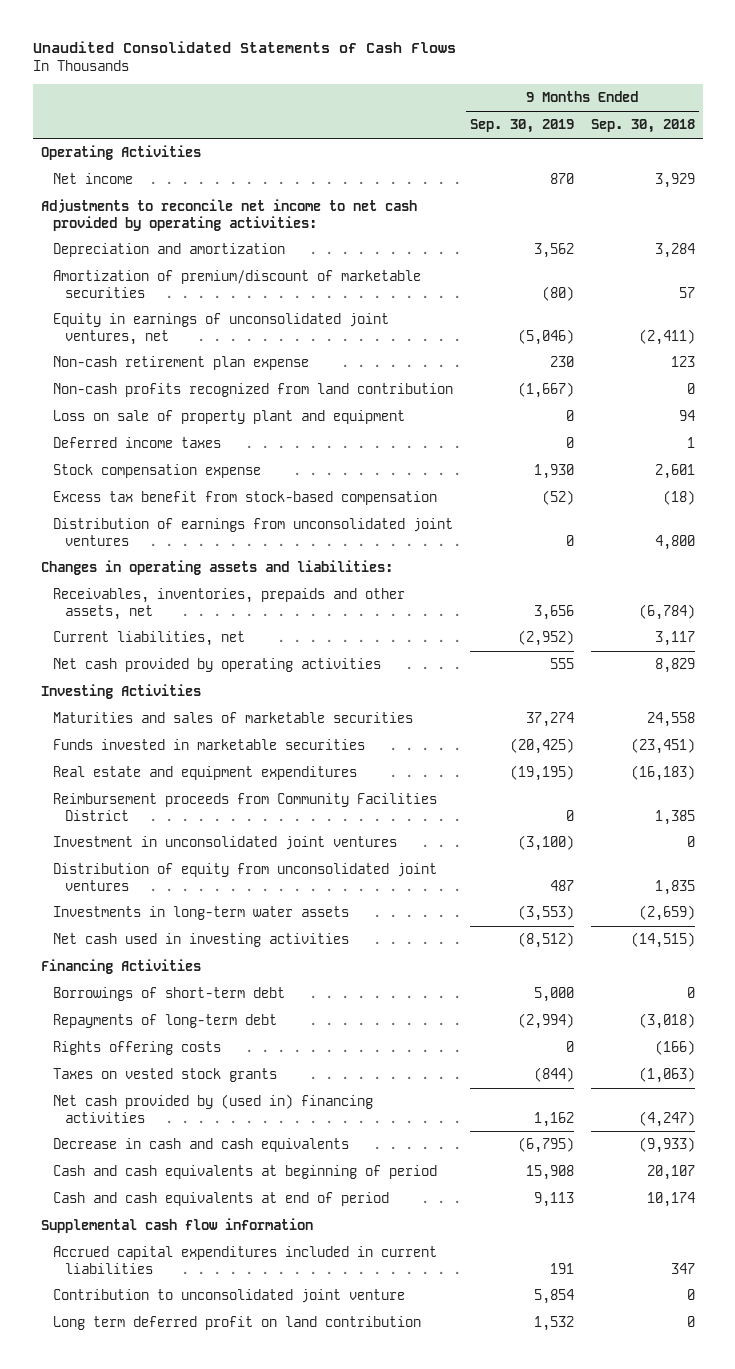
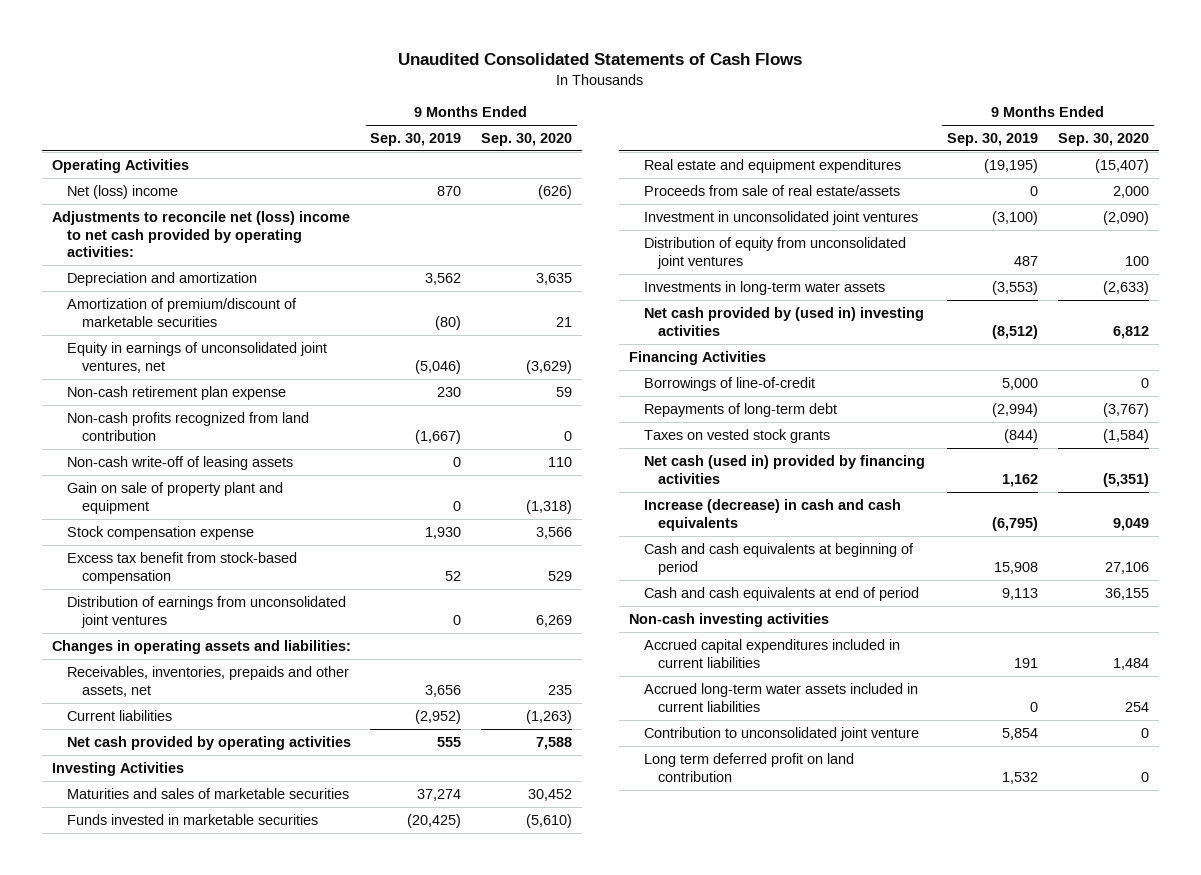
- | 9 Months Ended Sep. 30, 2019 | 9 Months Ended Sep. 30, 2018
+ | 9 Months Ended Sep. 30, 2019 | 9 Months Ended Sep. 30, 2020
- Net income | 870 | 3,929
- Adjustments to reconcile net income to net cash provided by operating activities:
+ Net (loss) income | 870 | (626)
+ Adjustments to reconcile net (loss) income to net cash provided by operating activities:
- Loss on sale of property plant and equipment | 0 | 94
- Deferred income taxes | 0 | 1
+ Non-cash write-off of leasing assets | 0 | 110
+ Gain on sale of property plant and equipment | 0 | (1,318)
- Excess tax benefit from stock-based compensation | (52) | (18)
+ Excess tax benefit from stock-based compensation | 52 | 529
- Current liabilities, net | (2,952) | 3,117
+ Current liabilities | (2,952) | (1,263)
- Reimbursement proceeds from Community Facilities District | 0 | 1,385
+ Proceeds from sale of real estate/assets | 0 | 2,000
- Net cash used in investing activities | (8,512) | (14,515)
+ Net cash provided by (used in) investing activities | (8,512) | 6,812
- Borrowings of short-term debt | 5,000 | 0
+ Borrowings of line-of-credit | 5,000 | 0
- Rights offering costs | 0 | (166)
- Net cash provided by (used in) financing activities | 1,162 | (4,247)
- Decrease in cash and cash equivalents | (6,795) | (9,933)
+ Net cash (used in) provided by financing activities | 1,162 | (5,351)
+ Increase (decrease) in cash and cash equivalents | (6,795) | 9,049
- Supplemental cash flow information
+ Non-cash investing activities
+ Accrued long-term water assets included in current liabilities | 0 | 254

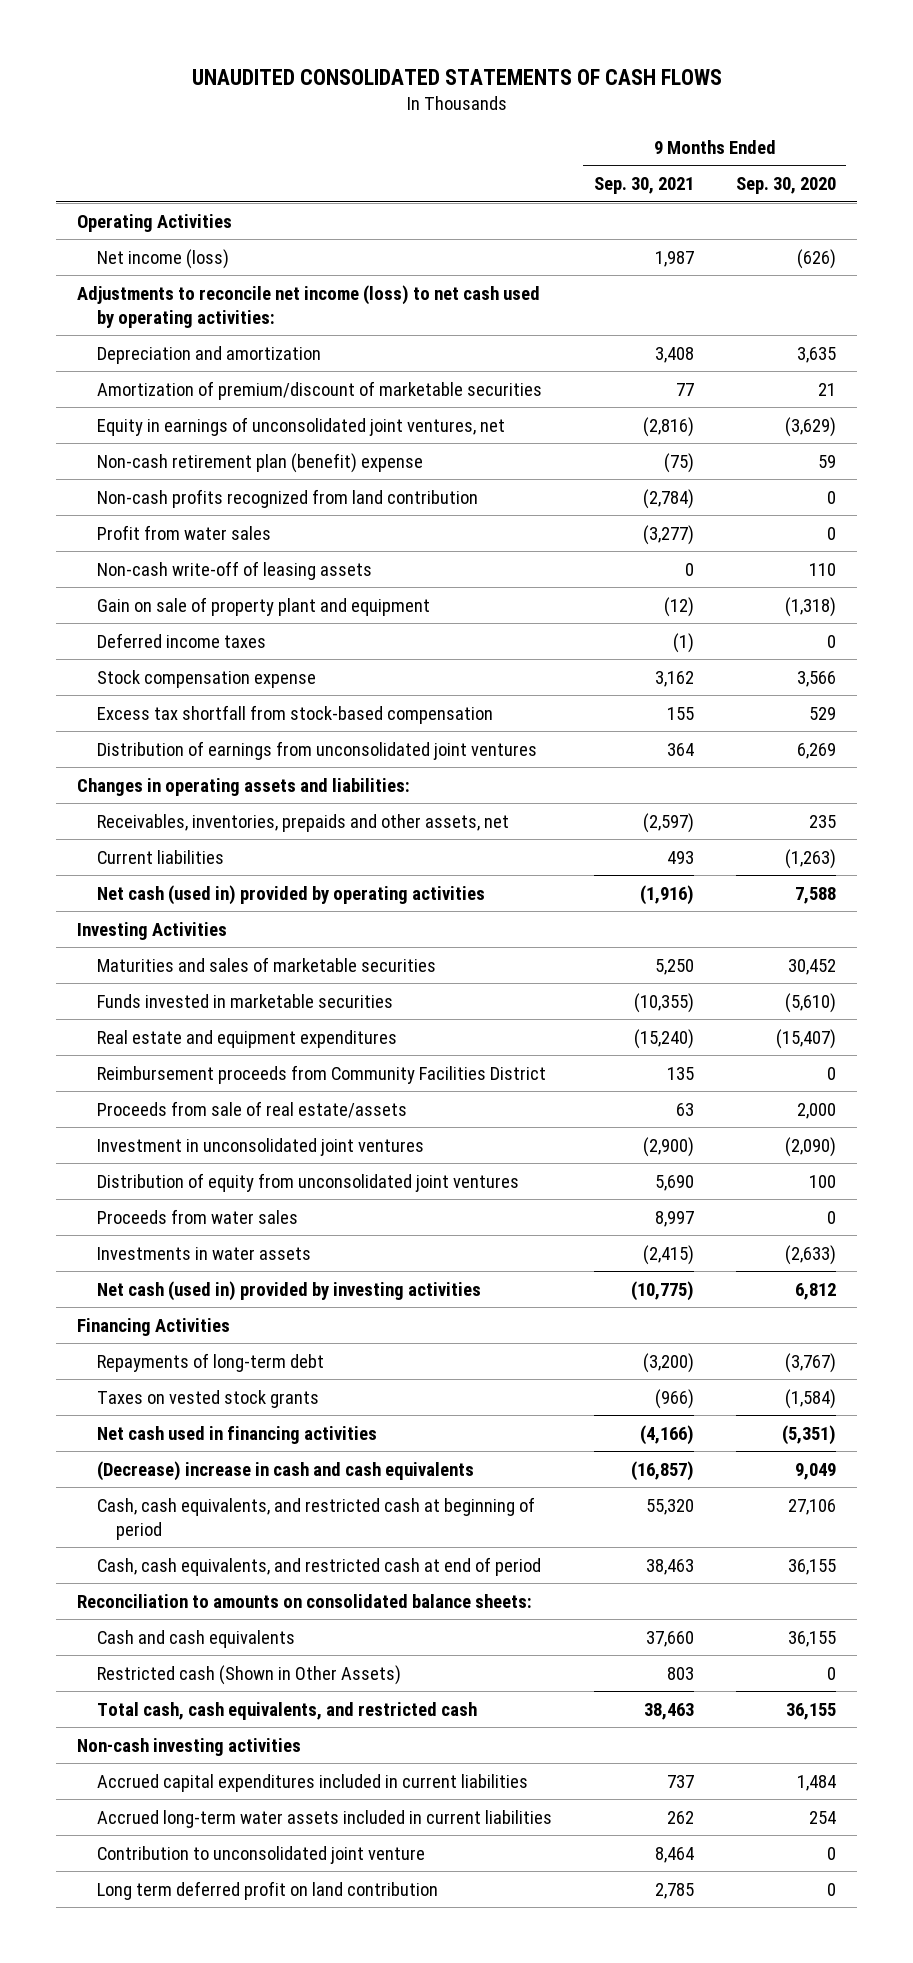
- Unaudited Consolidated Statements of Cash Flows
+ UNAUDITED CONSOLIDATED STATEMENTS OF CASH FLOWS
- | 9 Months Ended Sep. 30, 2019 | 9 Months Ended Sep. 30, 2020
+ | 9 Months Ended Sep. 30, 2021 | 9 Months Ended Sep. 30, 2020
- Net (loss) income | 870 | (626)
- Adjustments to reconcile net (loss) income to net cash provided by operating activities:
+ Net income (loss) | 1,987 | (626)
+ Adjustments to reconcile net income (loss) to net cash used by operating activities:
- Non-cash retirement plan expense | 230 | 59
+ Non-cash retirement plan (benefit) expense | (75) | 59
+ Profit from water sales | (3,277) | 0
+ Deferred income taxes | (1) | 0
- Excess tax benefit from stock-based compensation | 52 | 529
+ Excess tax shortfall from stock-based compensation | 155 | 529
- Net cash provided by operating activities | 555 | 7,588
+ Net cash (used in) provided by operating activities | (1,916) | 7,588
+ Reimbursement proceeds from Community Facilities District | 135 | 0
- Investments in long-term water assets | (3,553) | (2,633)
- Net cash provided by (used in) investing activities | (8,512) | 6,812
+ Proceeds from water sales | 8,997 | 0
+ Investments in water assets | (2,415) | (2,633)
+ Net cash (used in) provided by investing activities | (10,775) | 6,812
- Borrowings of line-of-credit | 5,000 | 0
- Net cash (used in) provided by financing activities | 1,162 | (5,351)
- Increase (decrease) in cash and cash equivalents | (6,795) | 9,049
- Cash and cash equivalents at beginning of period | 15,908 | 27,106
- Cash and cash equivalents at end of period | 9,113 | 36,155
+ Net cash used in financing activities | (4,166) | (5,351)
+ (Decrease) increase in cash and cash equivalents | (16,857) | 9,049
+ Cash, cash equivalents, and restricted cash at beginning of period | 55,320 | 27,106
+ Cash, cash equivalents, and restricted cash at end of period | 38,463 | 36,155
+ Reconciliation to amounts on consolidated balance sheets:
+ Cash and cash equivalents | 37,660 | 36,155
+ Restricted cash (Shown in Other Assets) | 803 | 0
+ Total cash, cash equivalents, and restricted cash | 38,463 | 36,155

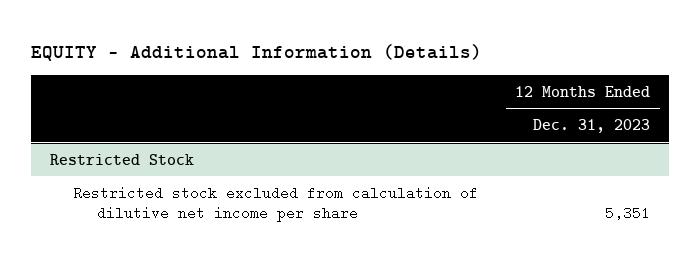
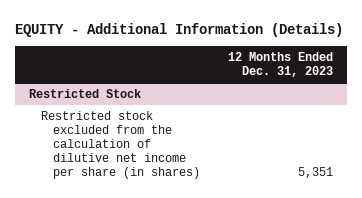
@ Restricted Stock
- Restricted stock excluded from calculation of dilutive net income per share | 5,351
+ Restricted stock excluded from the calculation of dilutive net income per share (in shares) | 5,351

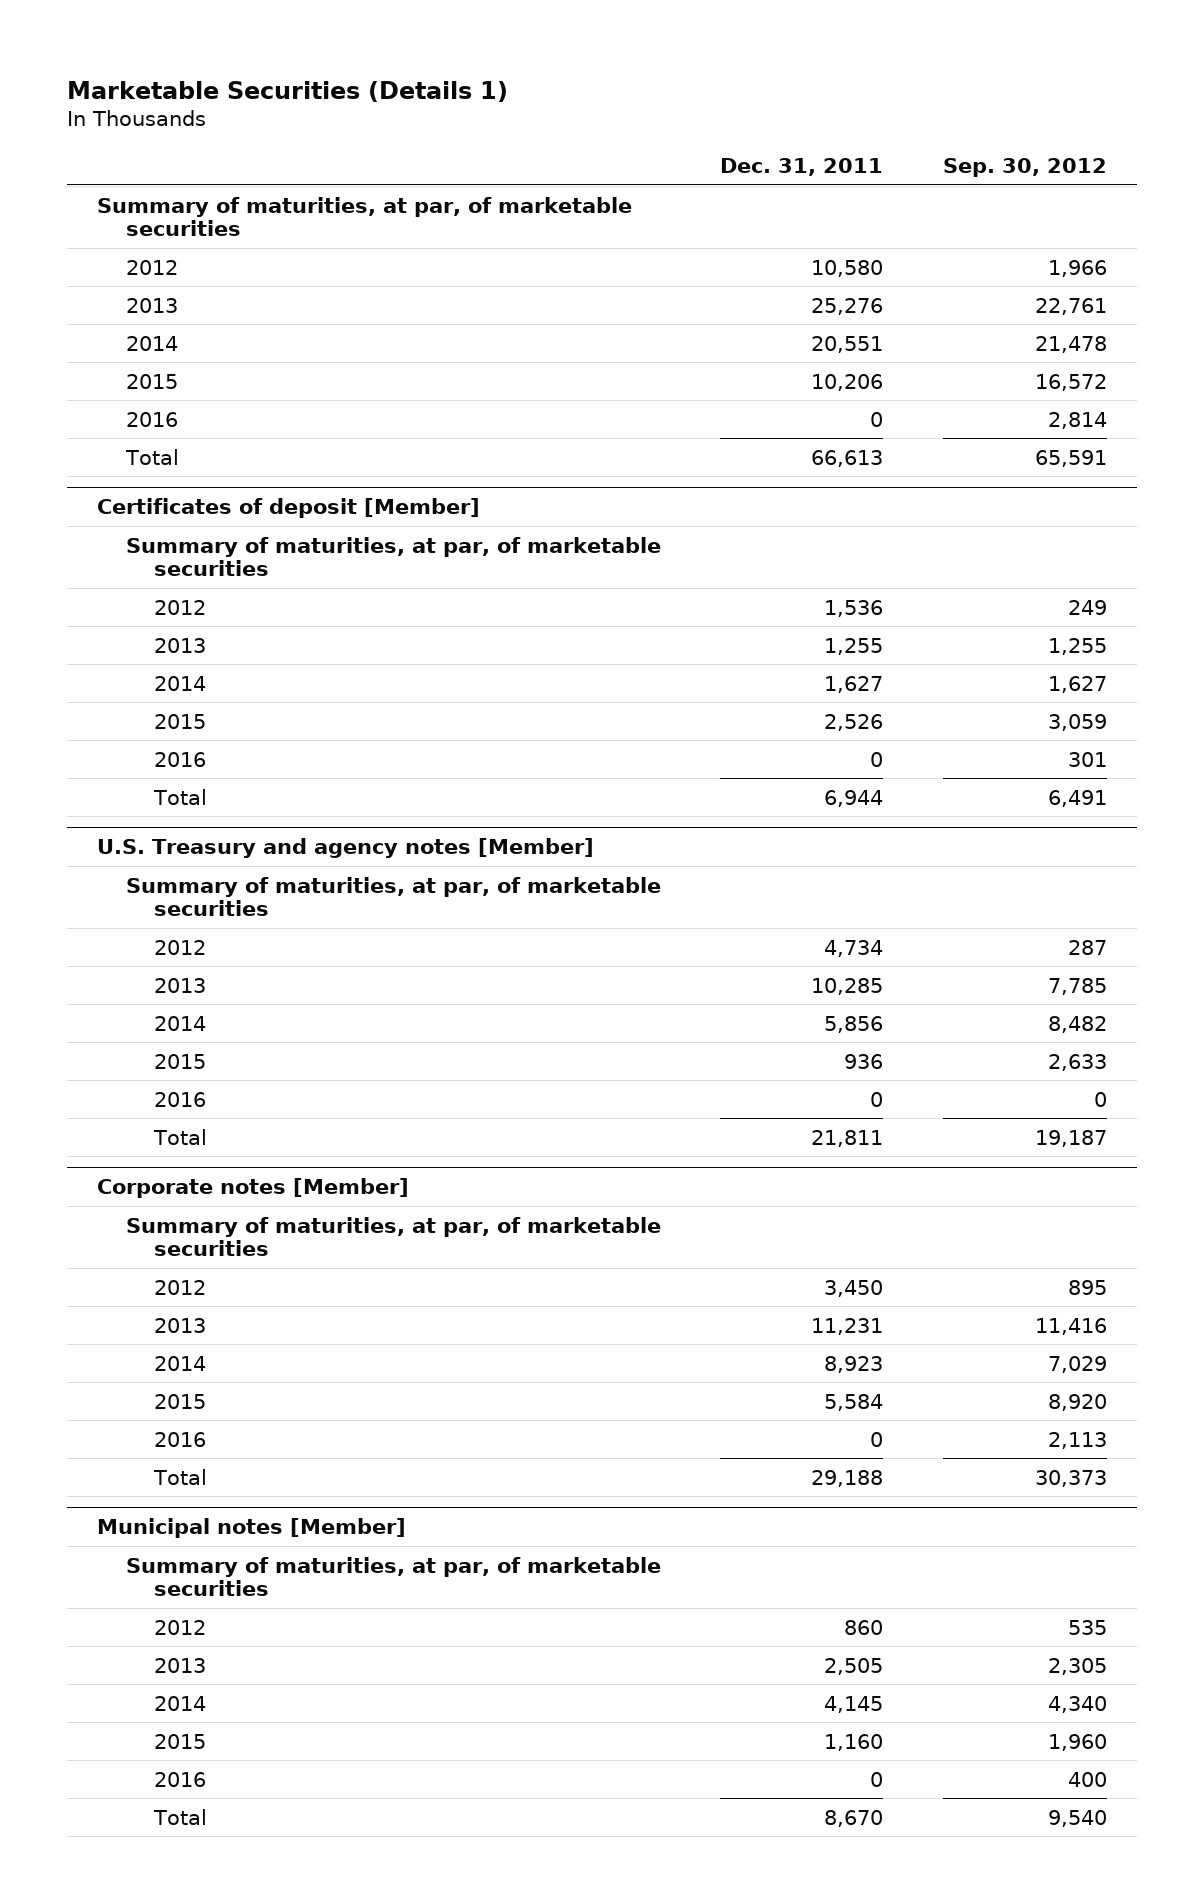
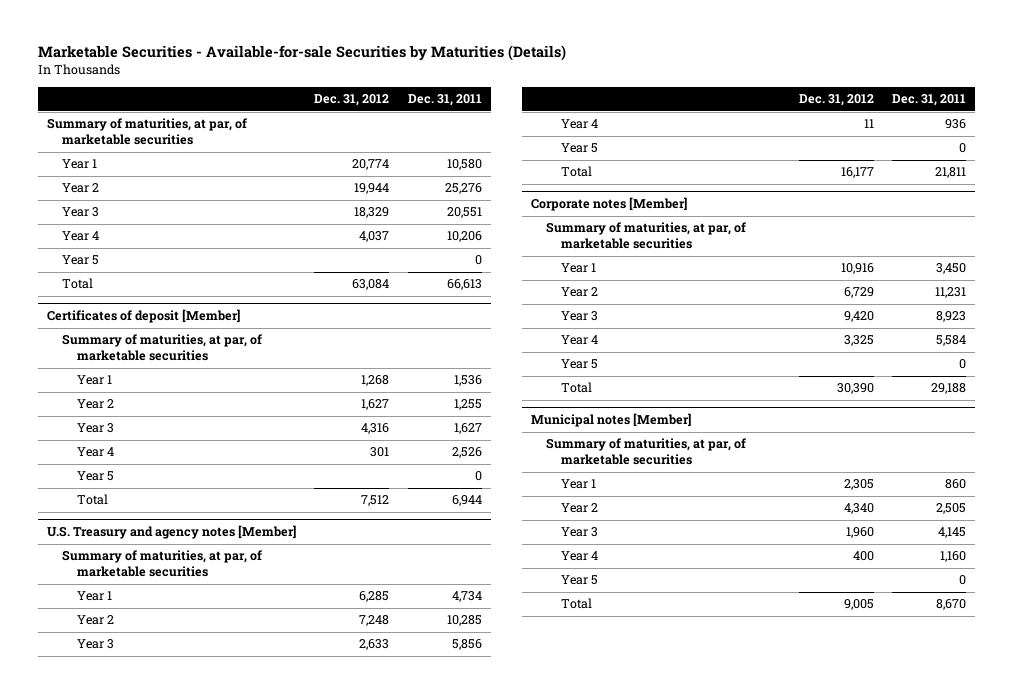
- Marketable Securities (Details 1)
+ Marketable Securities - Available-for-sale Securities by Maturities (Details)
- | Dec. 31, 2011 | Sep. 30, 2012
+ | Dec. 31, 2012 | Dec. 31, 2011
- 2012 | 10,580 | 1,966
- 2013 | 25,276 | 22,761
- 2014 | 20,551 | 21,478
- 2015 | 10,206 | 16,572
- 2016 | 0 | 2,814
+ Year 1 | 20,774 | 10,580
+ Year 2 | 19,944 | 25,276
+ Year 3 | 18,329 | 20,551
+ Year 4 | 4,037 | 10,206
+ Year 5 | | 0
@ Certificates of deposit [Member]
- 2012 | 1,536 | 249
- 2013 | 1,255 | 1,255
- 2014 | 1,627 | 1,627
- 2015 | 2,526 | 3,059
- 2016 | 0 | 301
+ Year 1 | 1,268 | 1,536
+ Year 2 | 1,627 | 1,255
+ Year 3 | 4,316 | 1,627
+ Year 4 | 301 | 2,526
+ Year 5 | | 0
@ U.S. Treasury and agency notes [Member]
- 2012 | 4,734 | 287
- 2013 | 10,285 | 7,785
- 2014 | 5,856 | 8,482
- 2015 | 936 | 2,633
- 2016 | 0 | 0
+ Year 1 | 6,285 | 4,734
+ Year 2 | 7,248 | 10,285
+ Year 3 | 2,633 | 5,856
+ Year 4 | 11 | 936
+ Year 5 | | 0
@ Corporate notes [Member]
- 2012 | 3,450 | 895
- 2013 | 11,231 | 11,416
- 2014 | 8,923 | 7,029
- 2015 | 5,584 | 8,920
- 2016 | 0 | 2,113
+ Year 1 | 10,916 | 3,450
+ Year 2 | 6,729 | 11,231
+ Year 3 | 9,420 | 8,923
+ Year 4 | 3,325 | 5,584
+ Year 5 | | 0
@ Municipal notes [Member]
- 2012 | 860 | 535
- 2013 | 2,505 | 2,305
- 2014 | 4,145 | 4,340
- 2015 | 1,160 | 1,960
- 2016 | 0 | 400
+ Year 1 | 2,305 | 860
+ Year 2 | 4,340 | 2,505
+ Year 3 | 1,960 | 4,145
+ Year 4 | 400 | 1,160
+ Year 5 | | 0

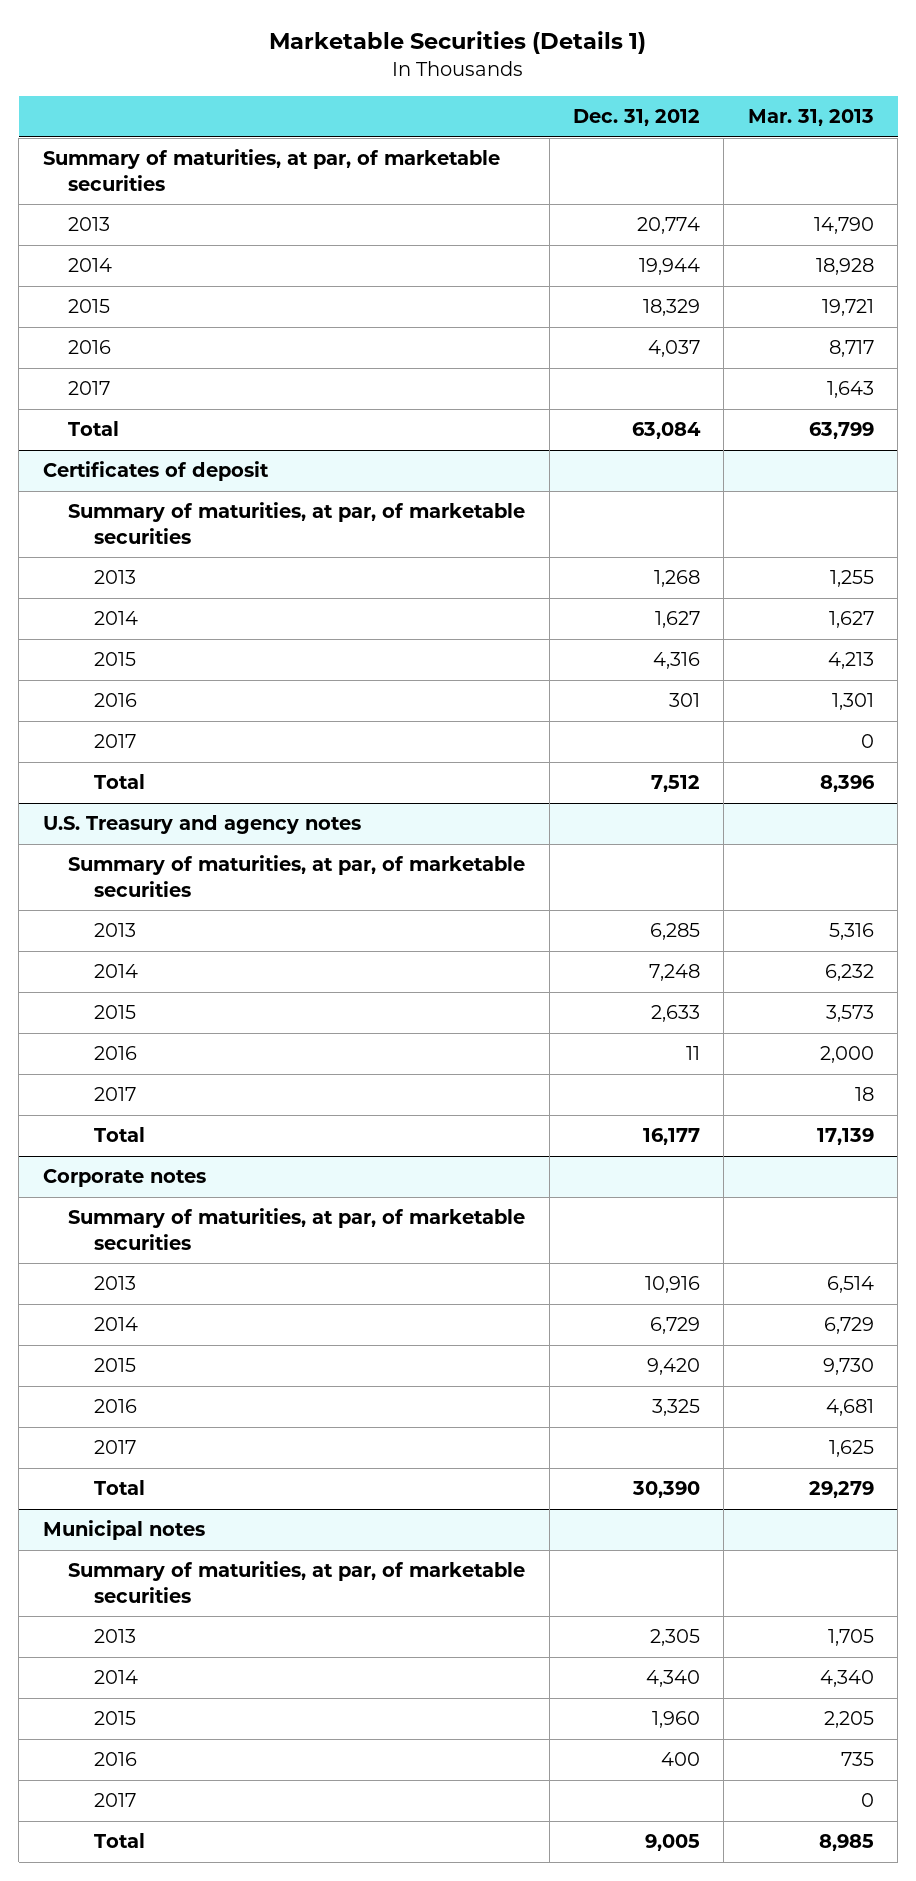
- Marketable Securities - Available-for-sale Securities by Maturities (Details)
+ Marketable Securities (Details 1)
- | Dec. 31, 2012 | Dec. 31, 2011
+ | Dec. 31, 2012 | Mar. 31, 2013
- Year 1 | 20,774 | 10,580
- Year 2 | 19,944 | 25,276
- Year 3 | 18,329 | 20,551
- Year 4 | 4,037 | 10,206
- Year 5 | | 0
+ 2013 | 20,774 | 14,790
+ 2014 | 19,944 | 18,928
+ 2015 | 18,329 | 19,721
+ 2016 | 4,037 | 8,717
+ 2017 | | 1,643
- Certificates of deposit [Member]
+ Certificates of deposit
- Year 1 | 1,268 | 1,536
- Year 2 | 1,627 | 1,255
- Year 3 | 4,316 | 1,627
- Year 4 | 301 | 2,526
- Year 5 | | 0
+ 2013 | 1,268 | 1,255
+ 2014 | 1,627 | 1,627
+ 2015 | 4,316 | 4,213
+ 2016 | 301 | 1,301
+ 2017 | | 0
- U.S. Treasury and agency notes [Member]
+ U.S. Treasury and agency notes
- Year 1 | 6,285 | 4,734
- Year 2 | 7,248 | 10,285
- Year 3 | 2,633 | 5,856
- Year 4 | 11 | 936
- Year 5 | | 0
+ 2013 | 6,285 | 5,316
+ 2014 | 7,248 | 6,232
+ 2015 | 2,633 | 3,573
+ 2016 | 11 | 2,000
+ 2017 | | 18
- Corporate notes [Member]
+ Corporate notes
- Year 1 | 10,916 | 3,450
- Year 2 | 6,729 | 11,231
- Year 3 | 9,420 | 8,923
- Year 4 | 3,325 | 5,584
- Year 5 | | 0
+ 2013 | 10,916 | 6,514
+ 2014 | 6,729 | 6,729
+ 2015 | 9,420 | 9,730
+ 2016 | 3,325 | 4,681
+ 2017 | | 1,625
- Municipal notes [Member]
+ Municipal notes
- Year 1 | 2,305 | 860
- Year 2 | 4,340 | 2,505
- Year 3 | 1,960 | 4,145
- Year 4 | 400 | 1,160
- Year 5 | | 0
+ 2013 | 2,305 | 1,705
+ 2014 | 4,340 | 4,340
+ 2015 | 1,960 | 2,205
+ 2016 | 400 | 735
+ 2017 | | 0

